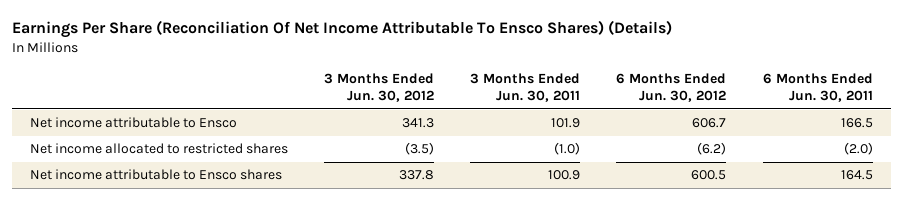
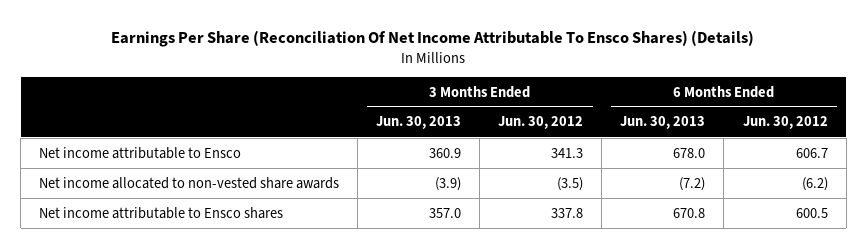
- | 3 Months Ended Jun. 30, 2012 | 3 Months Ended Jun. 30, 2011 | 6 Months Ended Jun. 30, 2012 | 6 Months Ended Jun. 30, 2011
+ | 3 Months Ended Jun. 30, 2013 | 3 Months Ended Jun. 30, 2012 | 6 Months Ended Jun. 30, 2013 | 6 Months Ended Jun. 30, 2012
- Net income allocated to restricted shares | (3.5) | (1.0) | (6.2) | (2.0)
+ Net income allocated to non-vested share awards | (3.9) | (3.5) | (7.2) | (6.2)

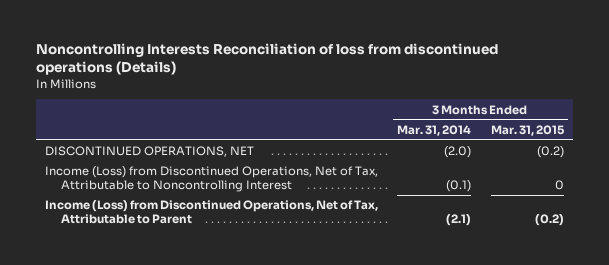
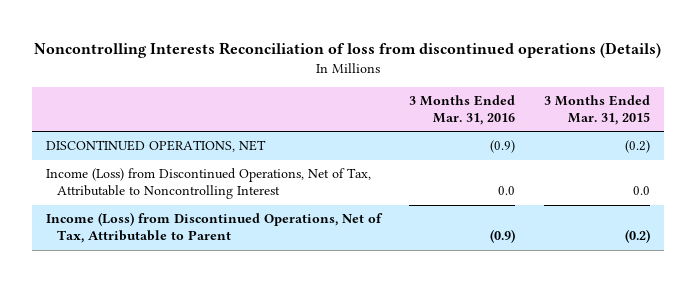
- | 3 Months Ended Mar. 31, 2014 | 3 Months Ended Mar. 31, 2015
+ | 3 Months Ended Mar. 31, 2016 | 3 Months Ended Mar. 31, 2015
- Income (Loss) from Discontinued Operations, Net of Tax, Attributable to Noncontrolling Interest | (0.1) | 0
+ Income (Loss) from Discontinued Operations, Net of Tax, Attributable to Noncontrolling Interest | 0.0 | 0.0

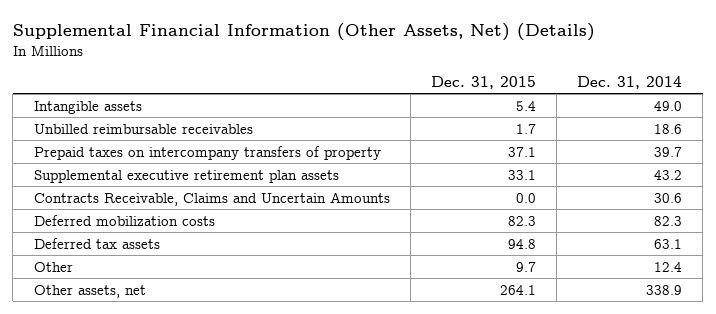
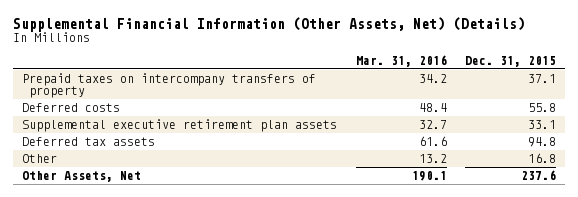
- | Dec. 31, 2015 | Dec. 31, 2014
+ | Mar. 31, 2016 | Dec. 31, 2015
- Intangible assets | 5.4 | 49.0
- Unbilled reimbursable receivables | 1.7 | 18.6
+ Deferred costs | 48.4 | 55.8
- Contracts Receivable, Claims and Uncertain Amounts | 0.0 | 30.6
- Deferred mobilization costs | 82.3 | 82.3
- Other | 9.7 | 12.4
- Other assets, net | 264.1 | 338.9
+ Other | 13.2 | 16.8
+ Other Assets, Net | 190.1 | 237.6

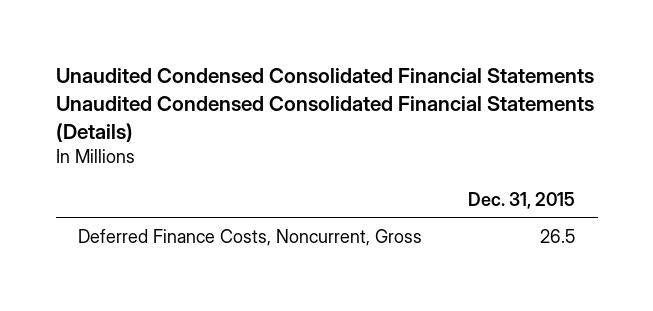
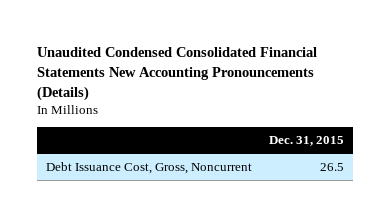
- Unaudited Condensed Consolidated Financial Statements Unaudited Condensed Consolidated Financial Statements (Details)
+ Unaudited Condensed Consolidated Financial Statements New Accounting Pronouncements (Details)
- Deferred Finance Costs, Noncurrent, Gross | 26.5
+ Debt Issuance Cost, Gross, Noncurrent | 26.5

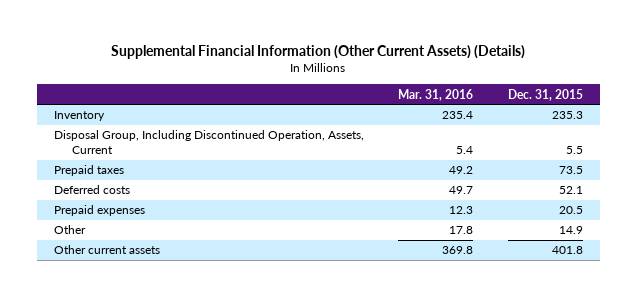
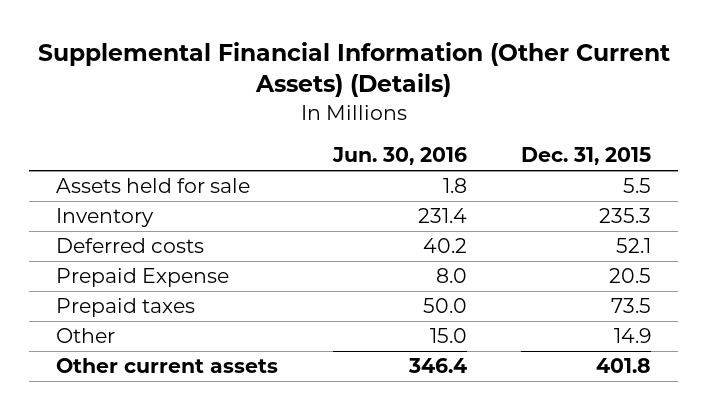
- | Mar. 31, 2016 | Dec. 31, 2015
+ | Jun. 30, 2016 | Dec. 31, 2015
+ Assets held for sale | 1.8 | 5.5
- Disposal Group, Including Discontinued Operation, Assets, Current | 5.4 | 5.5
- Prepaid expenses | 12.3 | 20.5
+ Prepaid Expense | 8.0 | 20.5
moved down: Prepaid taxes | 50.0 | 73.5

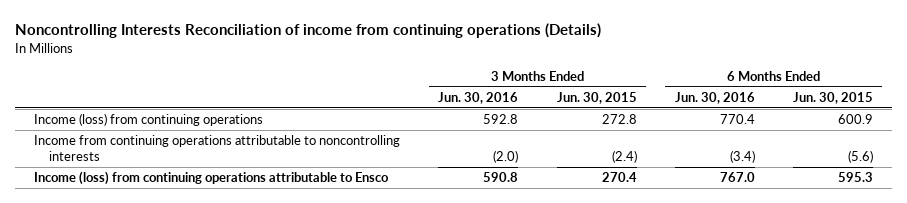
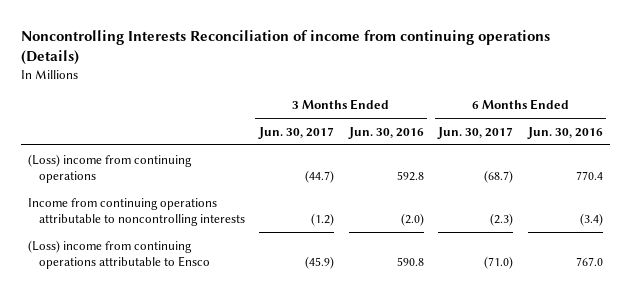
- | 3 Months Ended Jun. 30, 2016 | 3 Months Ended Jun. 30, 2015 | 6 Months Ended Jun. 30, 2016 | 6 Months Ended Jun. 30, 2015
+ | 3 Months Ended Jun. 30, 2017 | 3 Months Ended Jun. 30, 2016 | 6 Months Ended Jun. 30, 2017 | 6 Months Ended Jun. 30, 2016
- Income (loss) from continuing operations | 592.8 | 272.8 | 770.4 | 600.9
+ (Loss) income from continuing operations | (44.7) | 592.8 | (68.7) | 770.4
- Income (loss) from continuing operations attributable to Ensco | 590.8 | 270.4 | 767.0 | 595.3
+ (Loss) income from continuing operations attributable to Ensco | (45.9) | 590.8 | (71.0) | 767.0

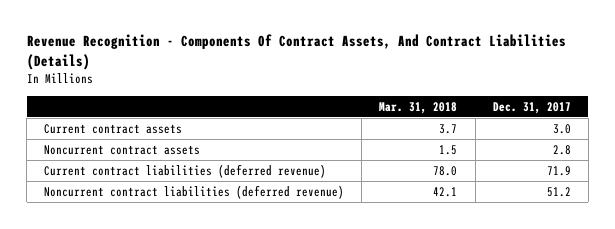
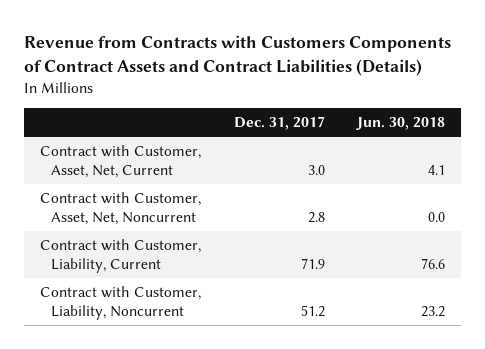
- Revenue Recognition - Components Of Contract Assets, And Contract Liabilities (Details)
+ Revenue from Contracts with Customers Components of Contract Assets and Contract Liabilities (Details)
- | Mar. 31, 2018 | Dec. 31, 2017
+ | Dec. 31, 2017 | Jun. 30, 2018
- Current contract assets | 3.7 | 3.0
- Noncurrent contract assets | 1.5 | 2.8
- Current contract liabilities (deferred revenue) | 78.0 | 71.9
- Noncurrent contract liabilities (deferred revenue) | 42.1 | 51.2
+ Contract with Customer, Asset, Net, Current | 3.0 | 4.1
+ Contract with Customer, Asset, Net, Noncurrent | 2.8 | 0.0
+ Contract with Customer, Liability, Current | 71.9 | 76.6
+ Contract with Customer, Liability, Noncurrent | 51.2 | 23.2

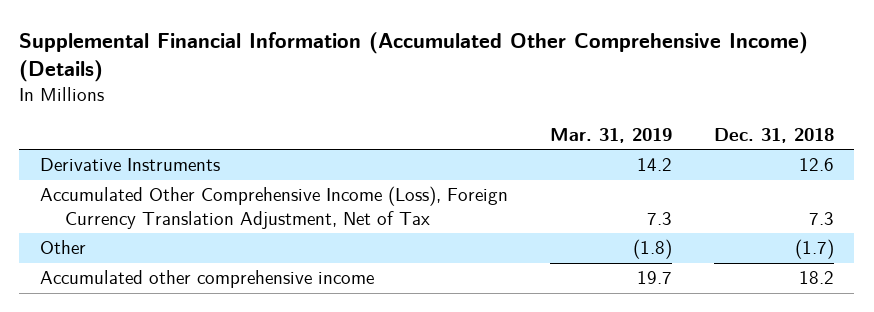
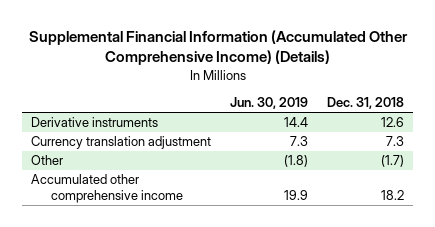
- | Mar. 31, 2019 | Dec. 31, 2018
+ | Jun. 30, 2019 | Dec. 31, 2018
- Derivative Instruments | 14.2 | 12.6
- Accumulated Other Comprehensive Income (Loss), Foreign Currency Translation Adjustment, Net of Tax | 7.3 | 7.3
+ Derivative instruments | 14.4 | 12.6
+ Currency translation adjustment | 7.3 | 7.3

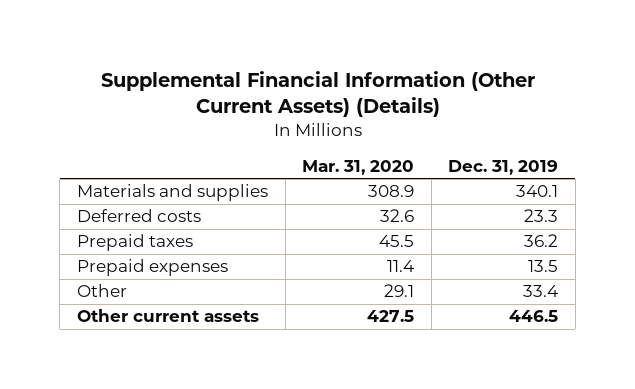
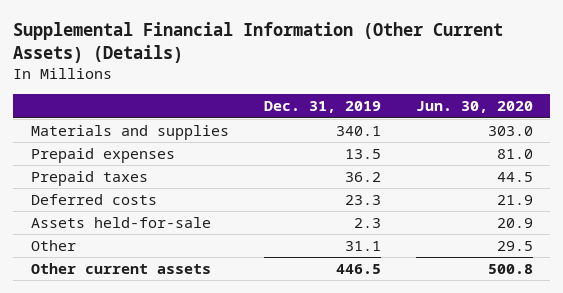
- | Mar. 31, 2020 | Dec. 31, 2019
+ | Dec. 31, 2019 | Jun. 30, 2020
- Other | 29.1 | 33.4
moved down: Prepaid taxes | 36.2 | 44.5
moved down: Deferred costs | 23.3 | 21.9
+ Assets held-for-sale | 2.3 | 20.9
+ Other | 31.1 | 29.5

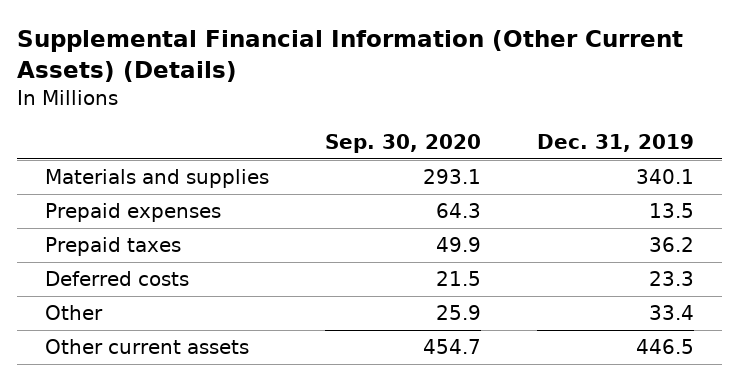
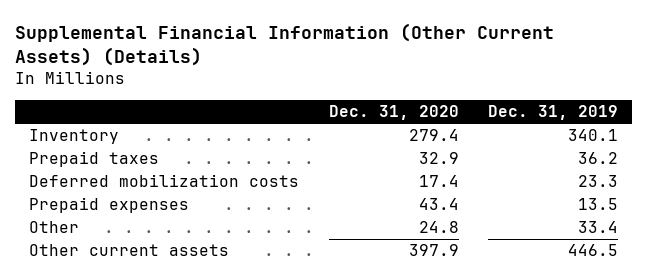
- | Sep. 30, 2020 | Dec. 31, 2019
+ | Dec. 31, 2020 | Dec. 31, 2019
- Materials and supplies | 293.1 | 340.1
+ Inventory | 279.4 | 340.1
- Deferred costs | 21.5 | 23.3
+ Deferred mobilization costs | 17.4 | 23.3
moved down: Prepaid expenses | 43.4 | 13.5

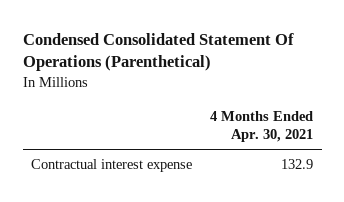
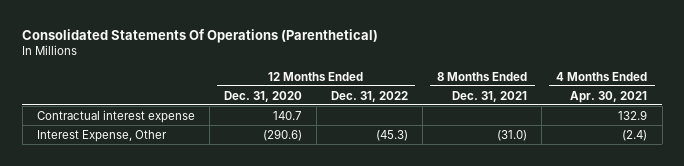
- Condensed Consolidated Statement Of Operations (Parenthetical)
+ Consolidated Statements Of Operations (Parenthetical)
- | 4 Months Ended Apr. 30, 2021
+ | 12 Months Ended Dec. 31, 2020 | 12 Months Ended Dec. 31, 2022 | 8 Months Ended Dec. 31, 2021 | 4 Months Ended Apr. 30, 2021
+ Interest Expense, Other | (290.6) | (45.3) | (31.0) | (2.4)

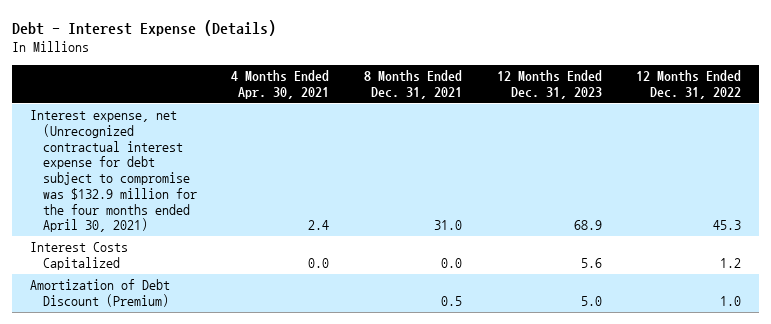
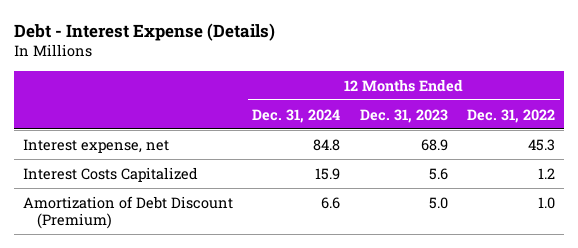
- | 4 Months Ended Apr. 30, 2021 | 8 Months Ended Dec. 31, 2021 | 12 Months Ended Dec. 31, 2023 | 12 Months Ended Dec. 31, 2022
+ | 12 Months Ended Dec. 31, 2024 | 12 Months Ended Dec. 31, 2023 | 12 Months Ended Dec. 31, 2022
- Interest expense, net (Unrecognized contractual interest expense for debt subject to compromise was $132.9 million for the four months ended April 30, 2021) | 2.4 | 31.0 | 68.9 | 45.3
+ Interest expense, net | 84.8 | 68.9 | 45.3

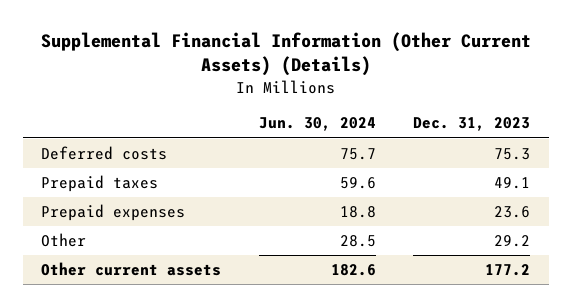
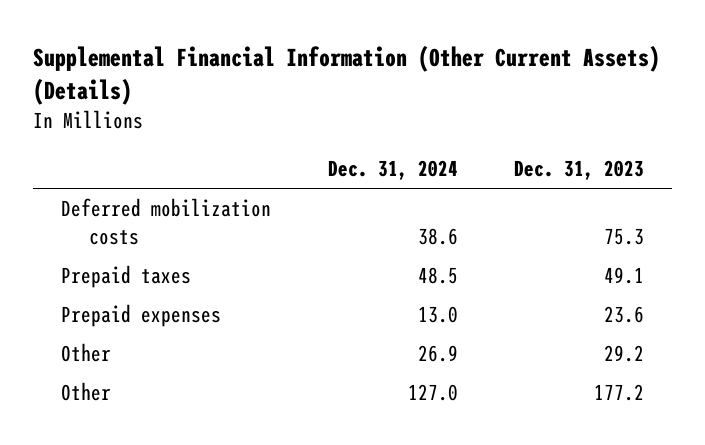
- | Jun. 30, 2024 | Dec. 31, 2023
+ | Dec. 31, 2024 | Dec. 31, 2023
- Deferred costs | 75.7 | 75.3
+ Deferred mobilization costs | 38.6 | 75.3
- Other current assets | 182.6 | 177.2
+ Other | 127.0 | 177.2

